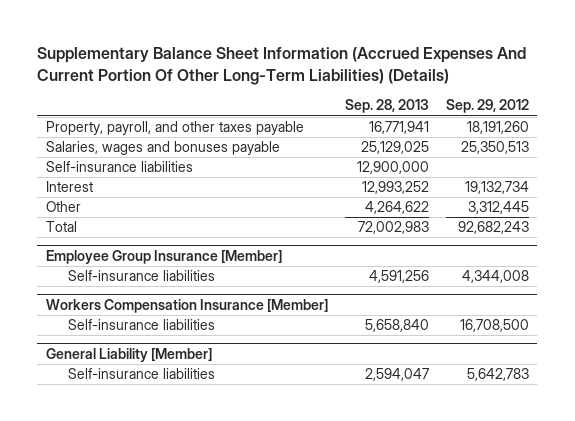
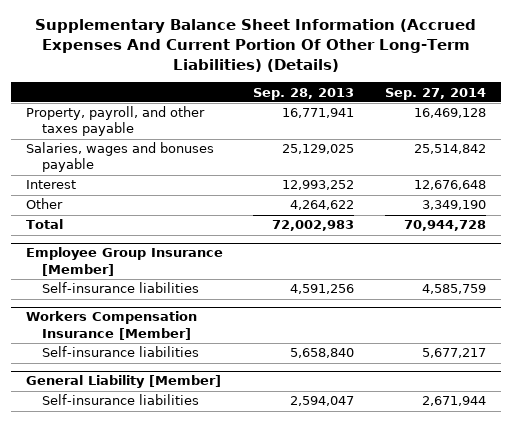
- | Sep. 28, 2013 | Sep. 29, 2012
+ | Sep. 28, 2013 | Sep. 27, 2014
- Self-insurance liabilities | 12,900,000 |

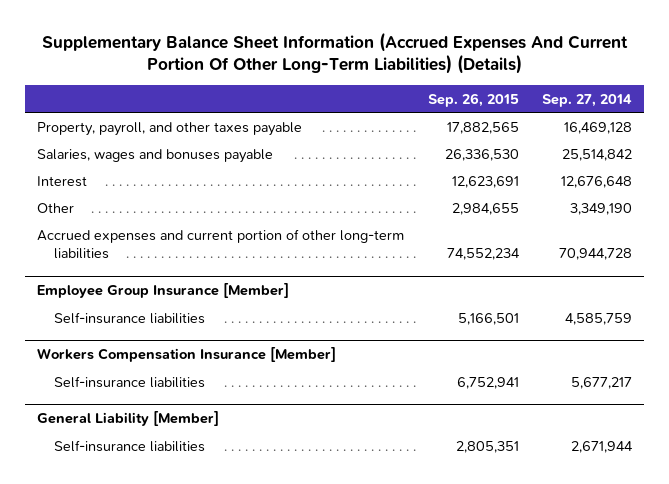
- | Sep. 28, 2013 | Sep. 27, 2014
+ | Sep. 26, 2015 | Sep. 27, 2014
- Total | 72,002,983 | 70,944,728
+ Accrued expenses and current portion of other long-term liabilities | 74,552,234 | 70,944,728

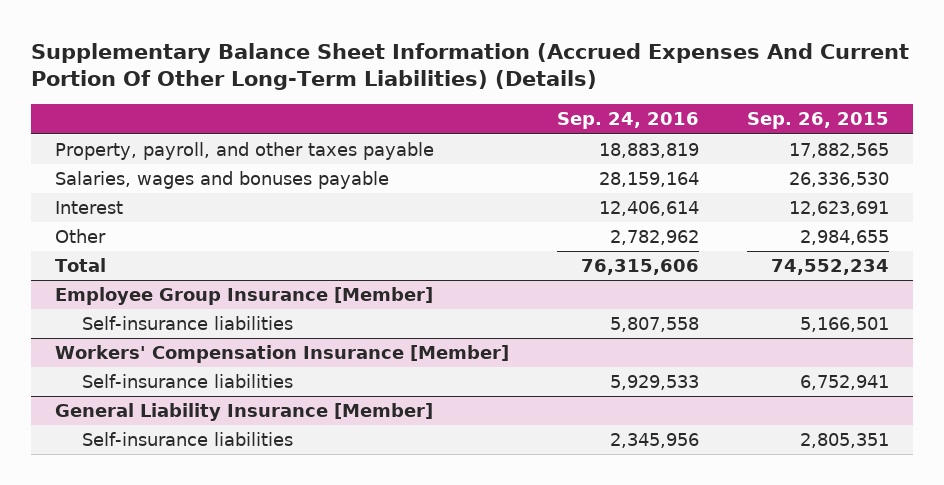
- | Sep. 26, 2015 | Sep. 27, 2014
+ | Sep. 24, 2016 | Sep. 26, 2015
- Accrued expenses and current portion of other long-term liabilities | 74,552,234 | 70,944,728
+ Total | 76,315,606 | 74,552,234
- Workers Compensation Insurance [Member]
+ Workers' Compensation Insurance [Member]
- General Liability [Member]
+ General Liability Insurance [Member]

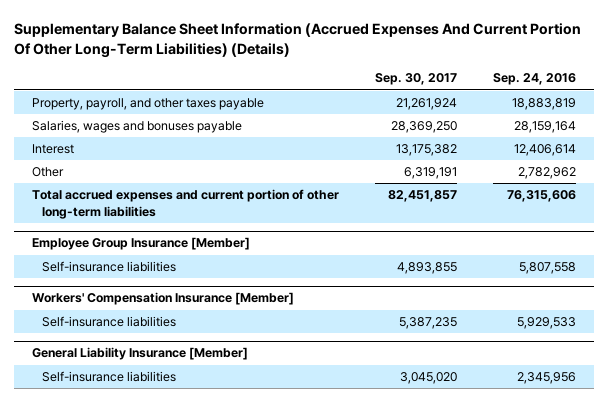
- | Sep. 24, 2016 | Sep. 26, 2015
+ | Sep. 30, 2017 | Sep. 24, 2016
- Total | 76,315,606 | 74,552,234
+ Total accrued expenses and current portion of other long-term liabilities | 82,451,857 | 76,315,606

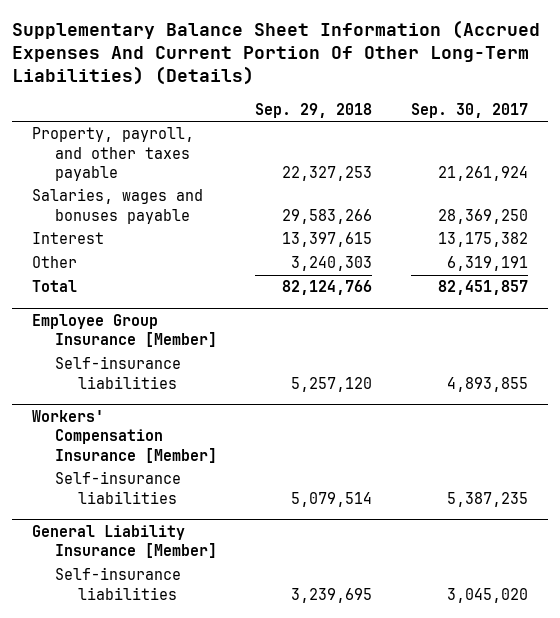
- | Sep. 30, 2017 | Sep. 24, 2016
+ | Sep. 29, 2018 | Sep. 30, 2017
- Total accrued expenses and current portion of other long-term liabilities | 82,451,857 | 76,315,606
+ Total | 82,124,766 | 82,451,857

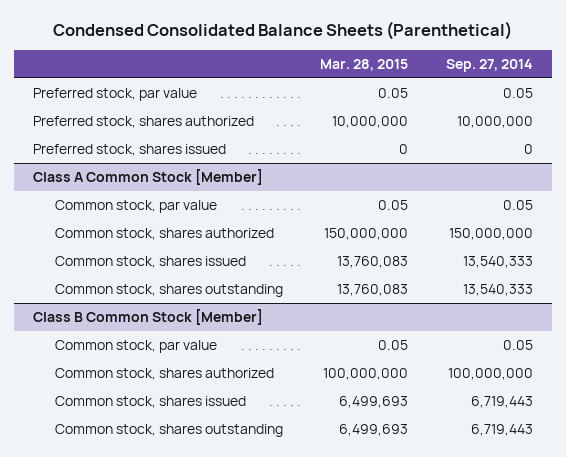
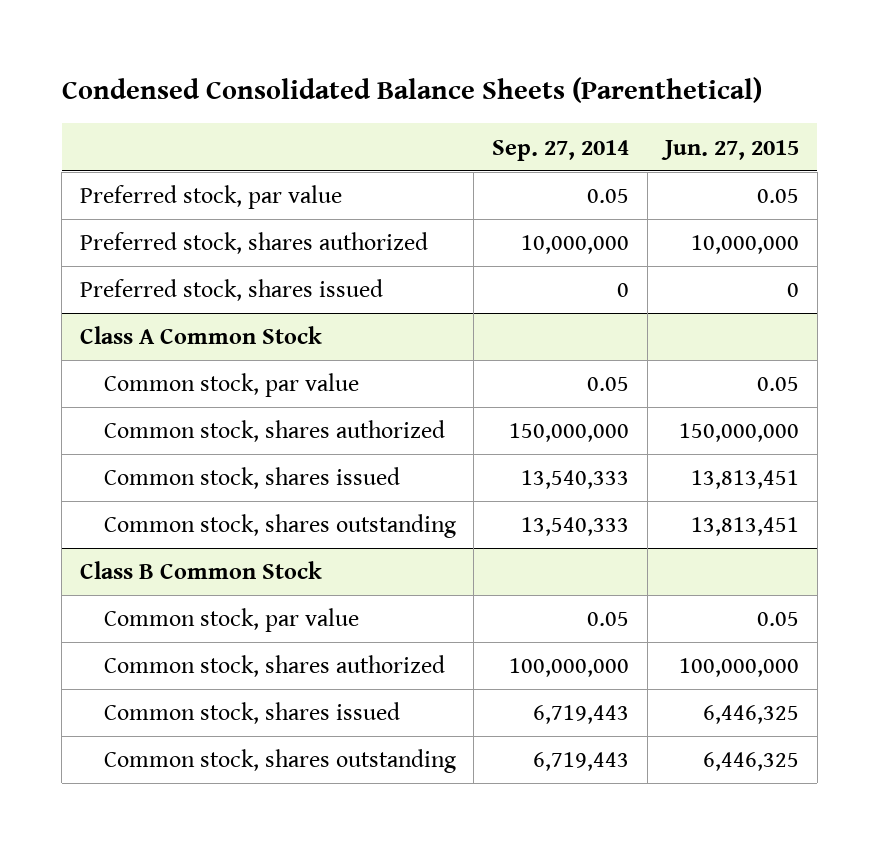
- | Mar. 28, 2015 | Sep. 27, 2014
+ | Sep. 27, 2014 | Jun. 27, 2015
- Class A Common Stock [Member]
+ Class A Common Stock
- Class B Common Stock [Member]
+ Class B Common Stock

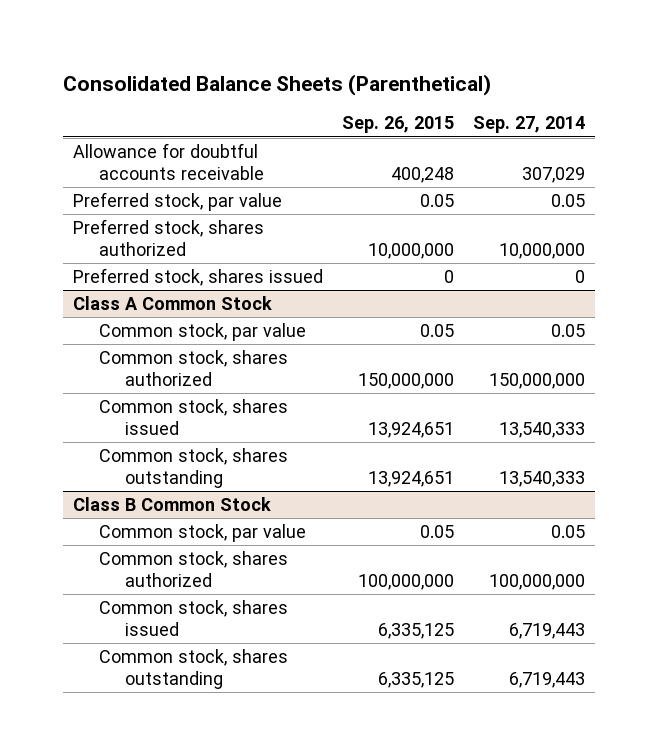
- Condensed Consolidated Balance Sheets (Parenthetical)
+ Consolidated Balance Sheets (Parenthetical)
- | Sep. 27, 2014 | Jun. 27, 2015
+ | Sep. 26, 2015 | Sep. 27, 2014
+ Allowance for doubtful accounts receivable | 400,248 | 307,029

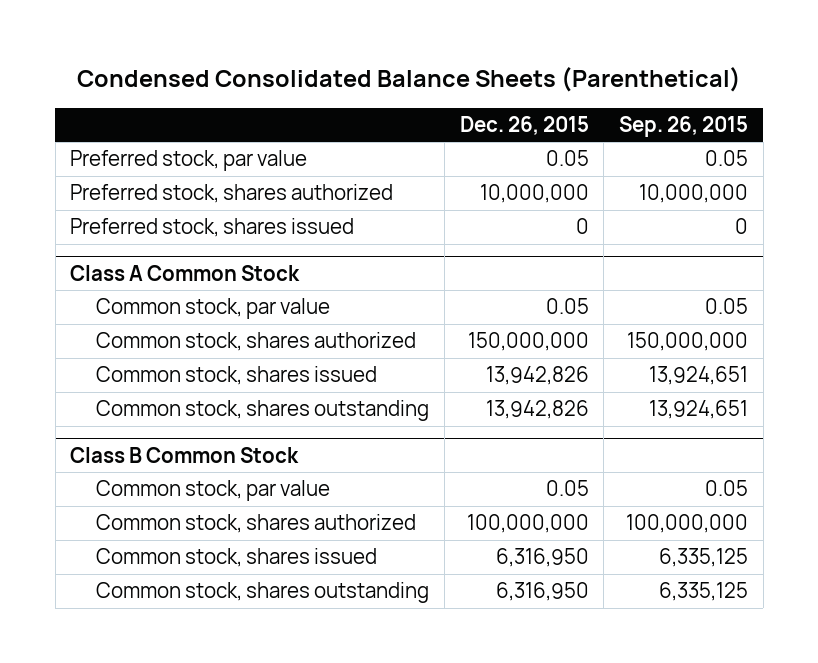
- Consolidated Balance Sheets (Parenthetical)
+ Condensed Consolidated Balance Sheets (Parenthetical)
- | Sep. 26, 2015 | Sep. 27, 2014
+ | Dec. 26, 2015 | Sep. 26, 2015
- Allowance for doubtful accounts receivable | 400,248 | 307,029

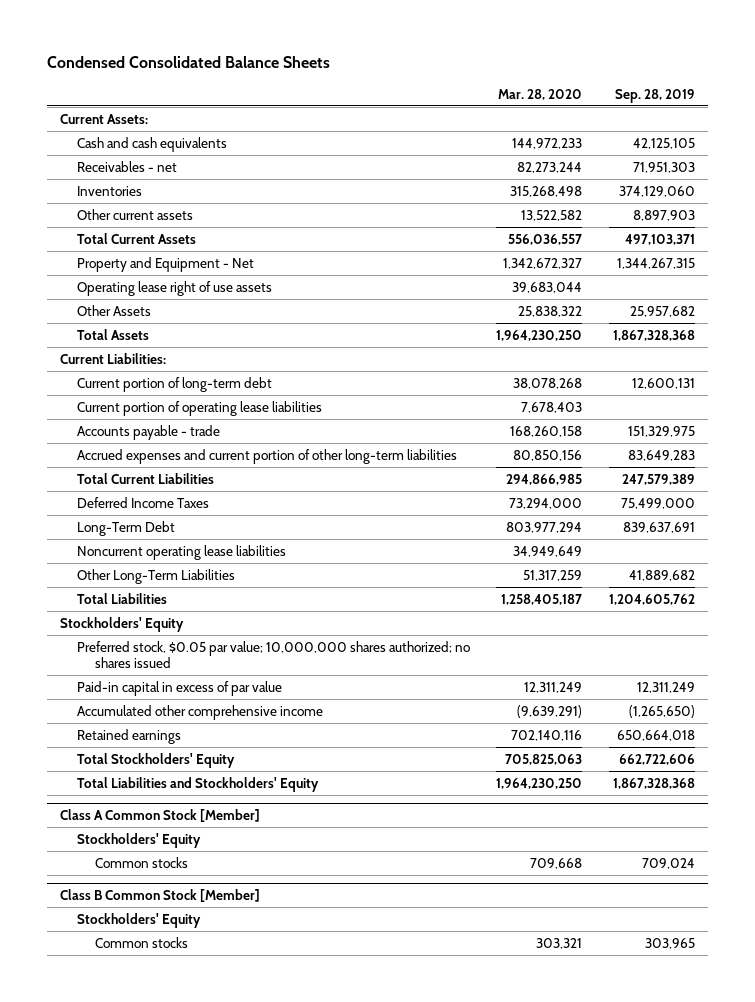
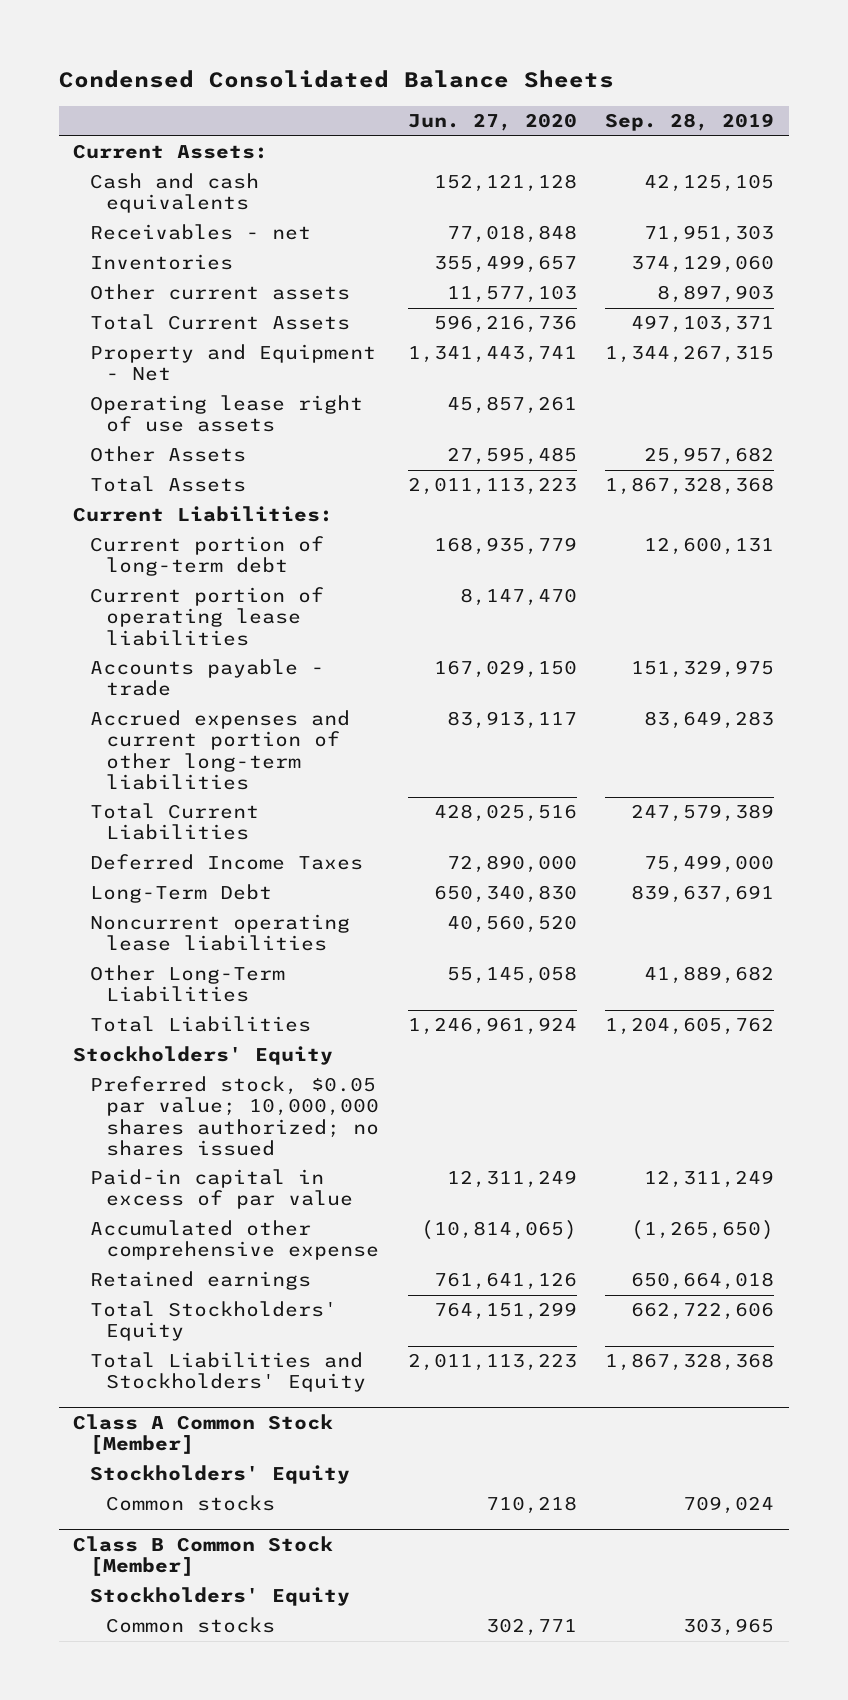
- | Mar. 28, 2020 | Sep. 28, 2019
+ | Jun. 27, 2020 | Sep. 28, 2019
- Accumulated other comprehensive income | (9,639,291) | (1,265,650)
+ Accumulated other comprehensive expense | (10,814,065) | (1,265,650)

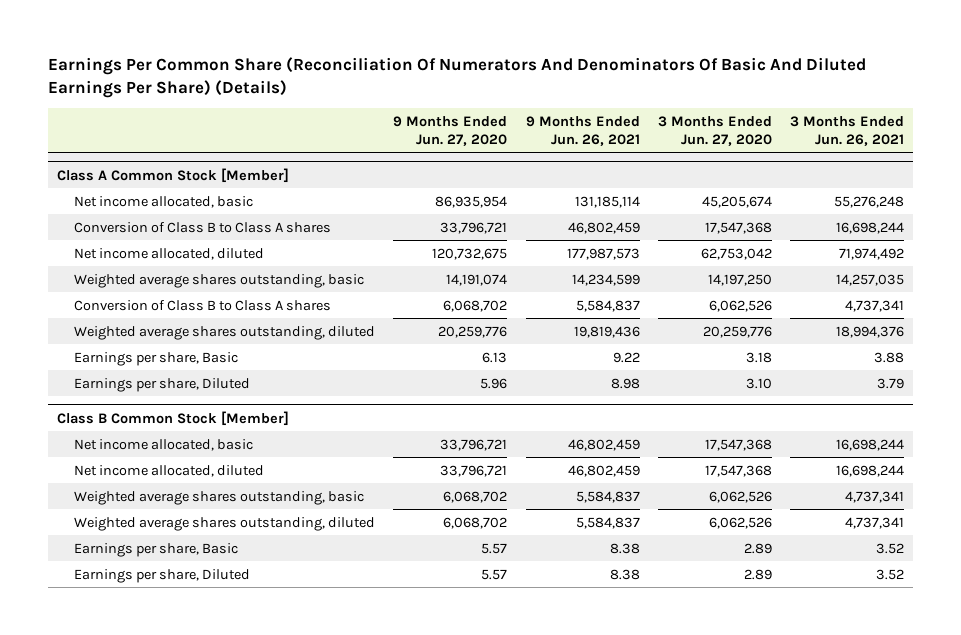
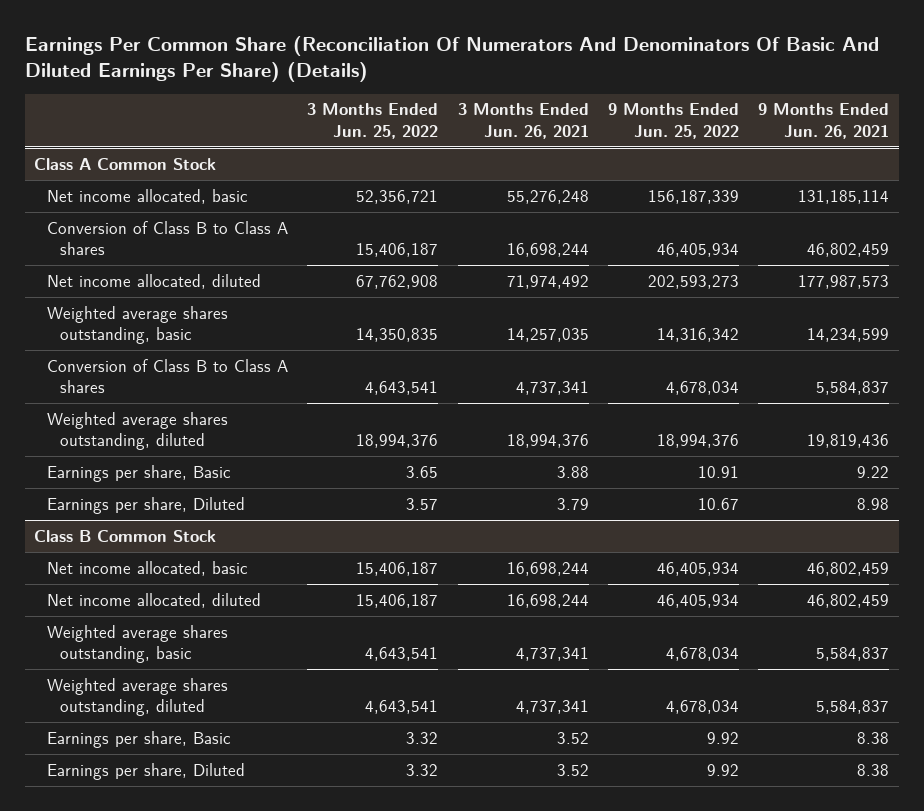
- | 9 Months Ended Jun. 27, 2020 | 9 Months Ended Jun. 26, 2021 | 3 Months Ended Jun. 27, 2020 | 3 Months Ended Jun. 26, 2021
+ | 3 Months Ended Jun. 25, 2022 | 3 Months Ended Jun. 26, 2021 | 9 Months Ended Jun. 25, 2022 | 9 Months Ended Jun. 26, 2021
- Class A Common Stock [Member]
+ Class A Common Stock
- Class B Common Stock [Member]
+ Class B Common Stock

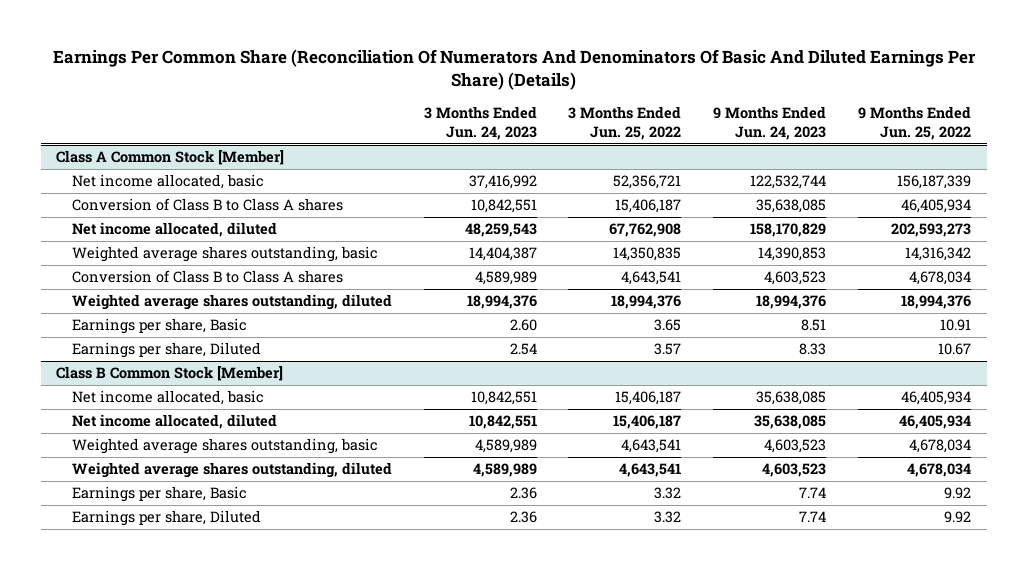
- | 3 Months Ended Jun. 25, 2022 | 3 Months Ended Jun. 26, 2021 | 9 Months Ended Jun. 25, 2022 | 9 Months Ended Jun. 26, 2021
+ | 3 Months Ended Jun. 24, 2023 | 3 Months Ended Jun. 25, 2022 | 9 Months Ended Jun. 24, 2023 | 9 Months Ended Jun. 25, 2022
- Class A Common Stock
+ Class A Common Stock [Member]
- Class B Common Stock
+ Class B Common Stock [Member]

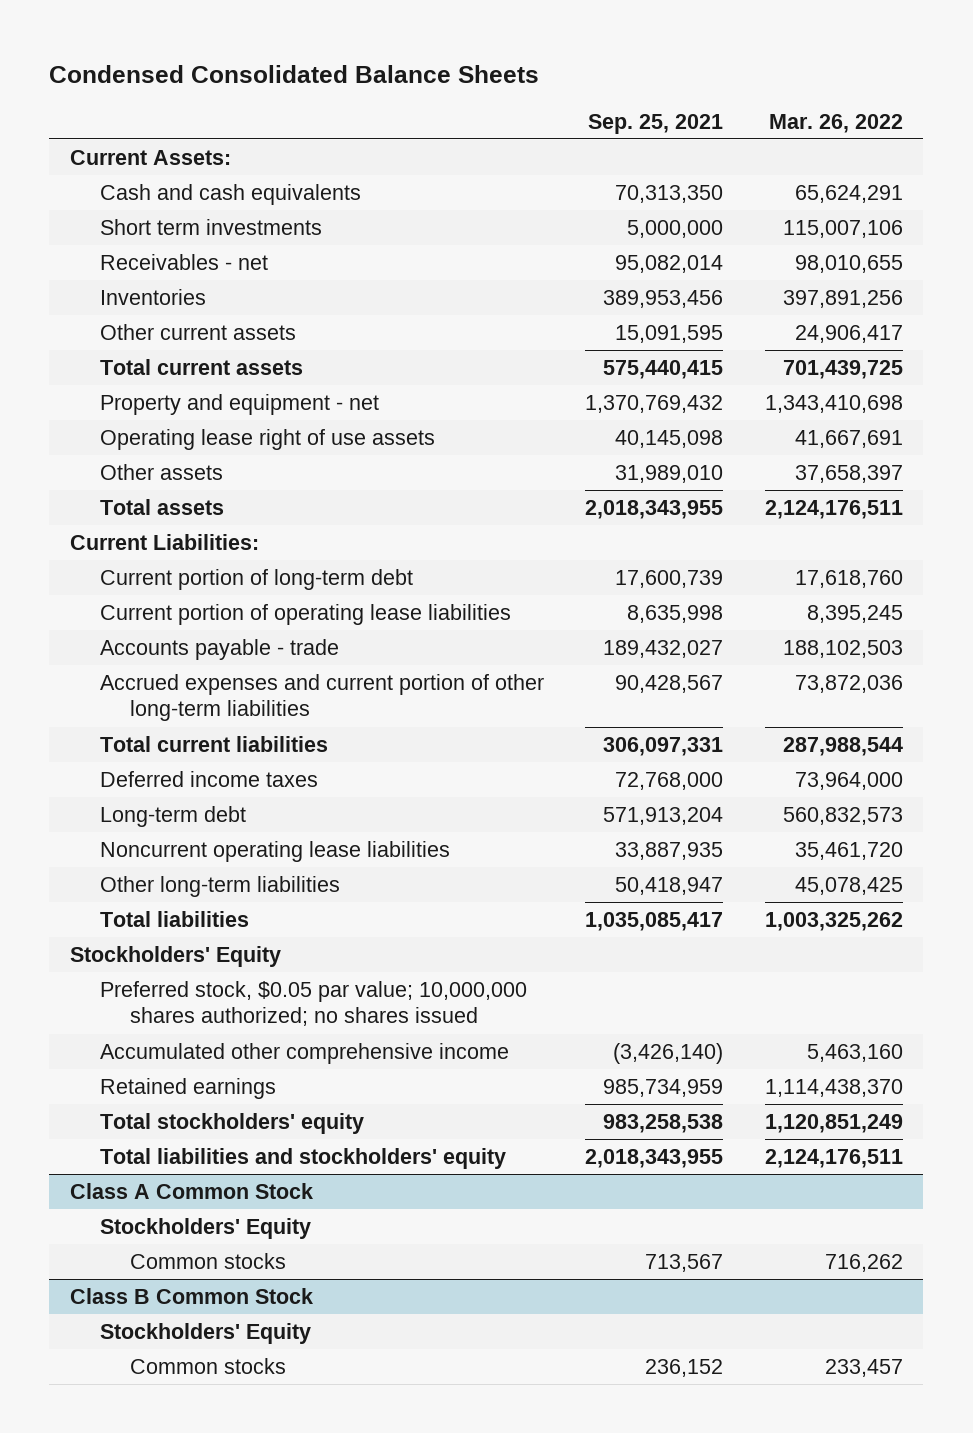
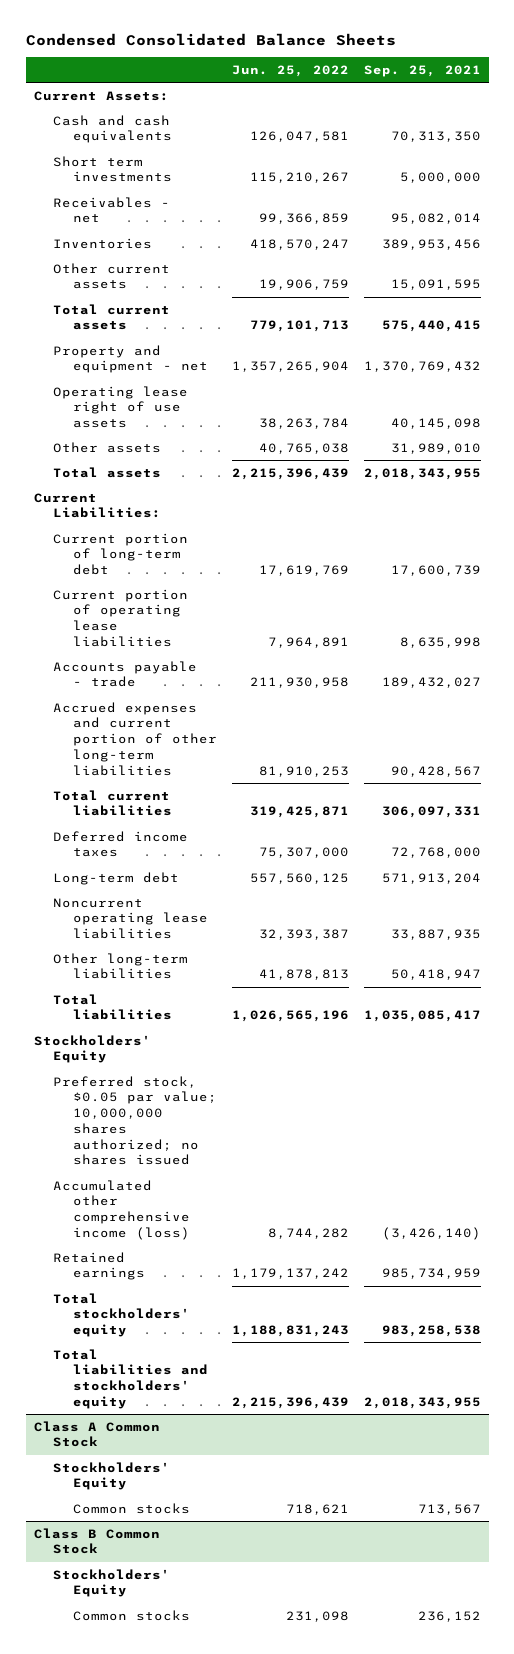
- | Sep. 25, 2021 | Mar. 26, 2022
+ | Jun. 25, 2022 | Sep. 25, 2021
- Accumulated other comprehensive income | (3,426,140) | 5,463,160
+ Accumulated other comprehensive income (loss) | 8,744,282 | (3,426,140)

